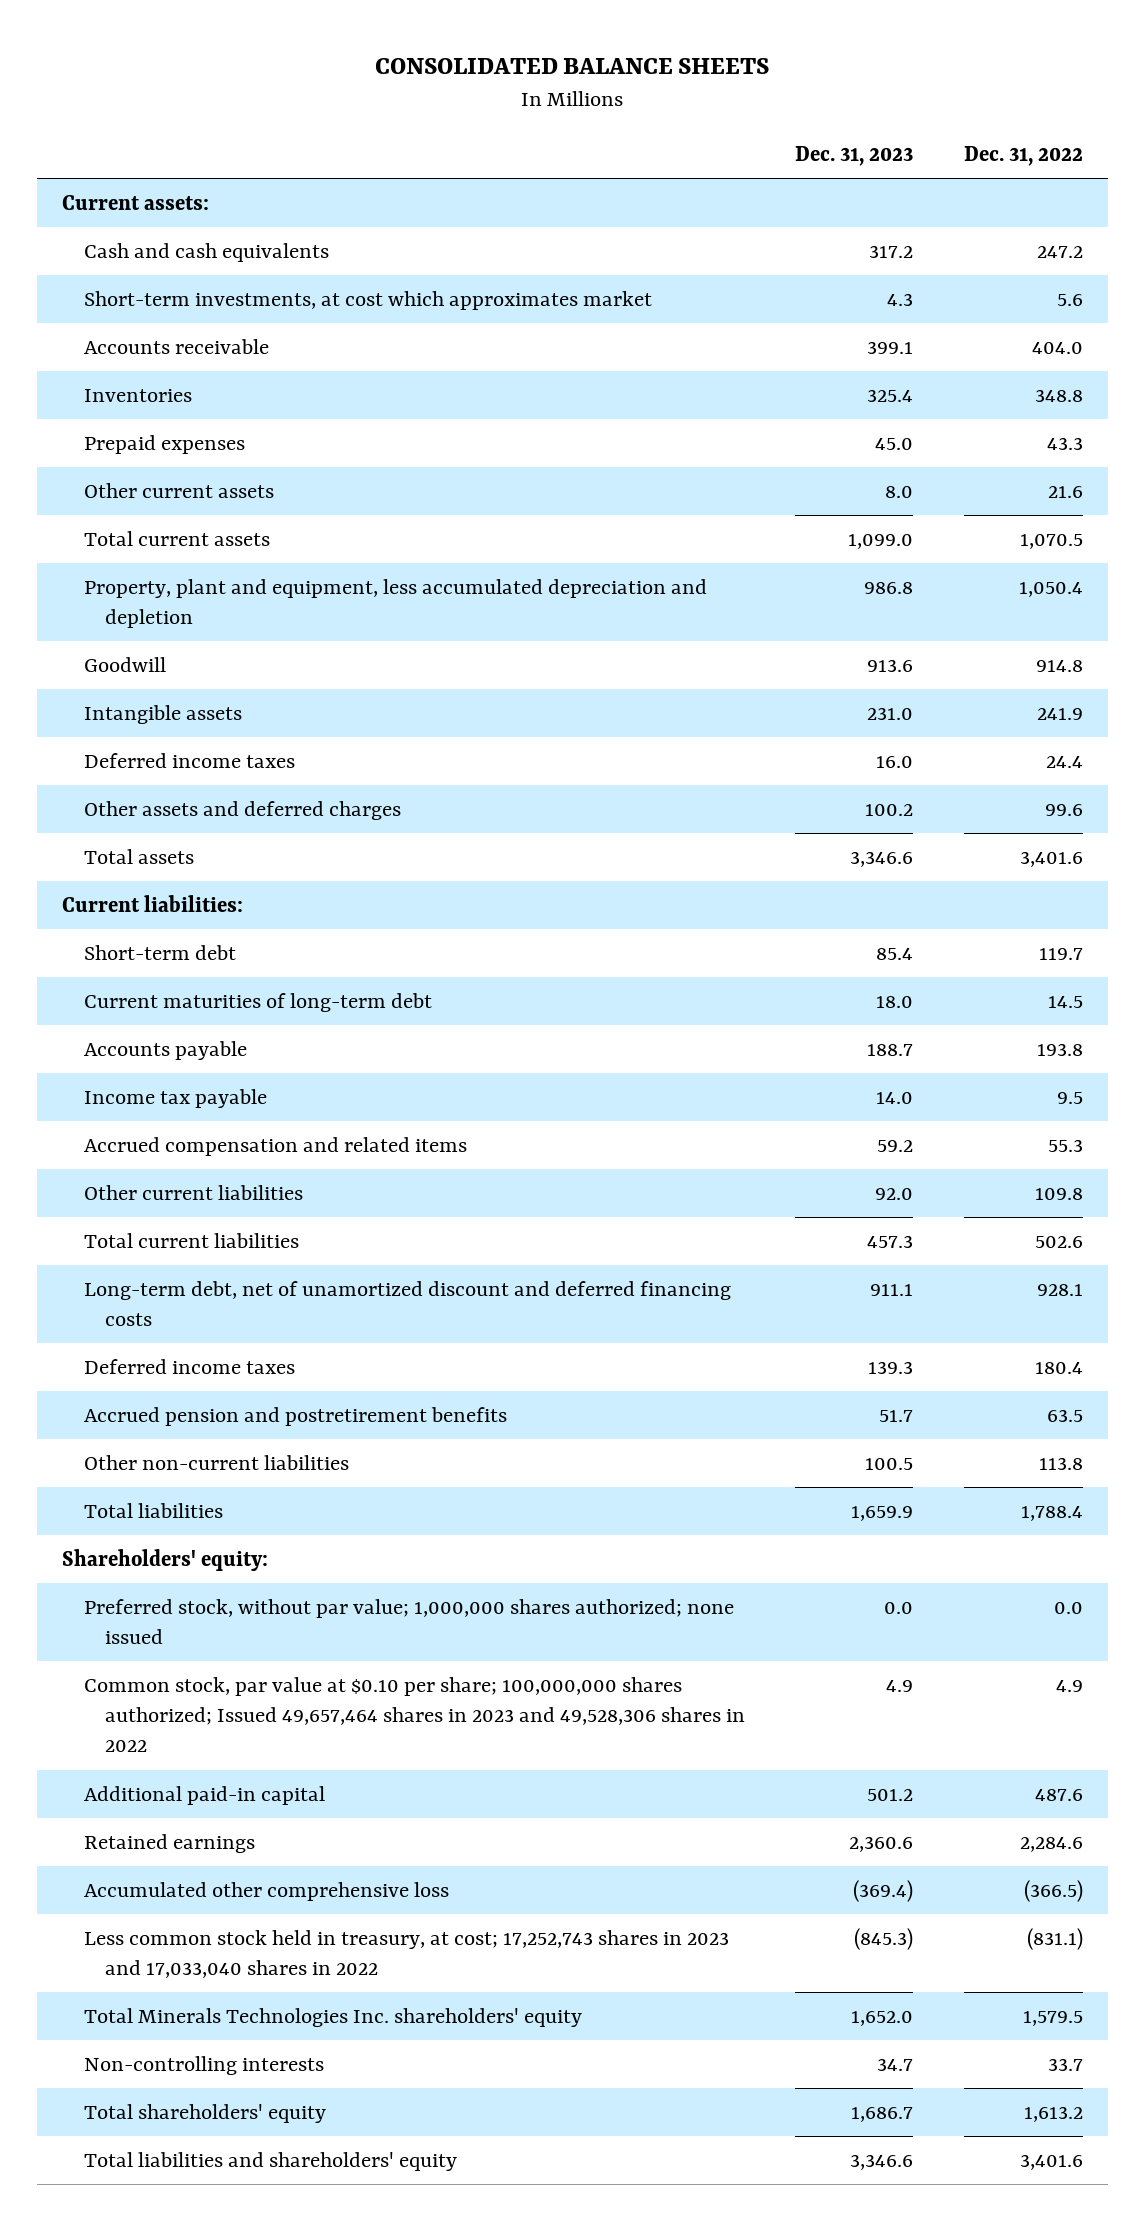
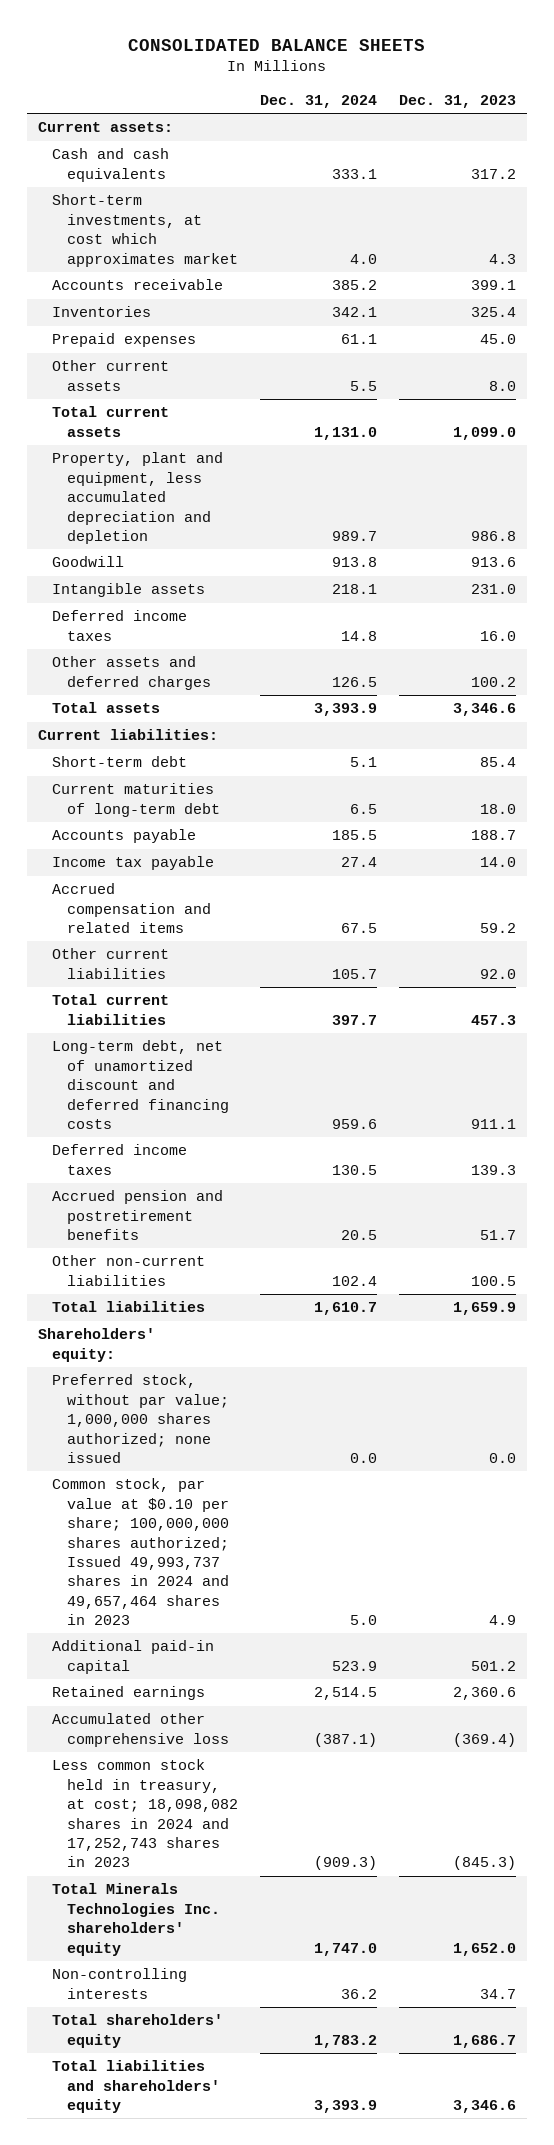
- | Dec. 31, 2023 | Dec. 31, 2022
+ | Dec. 31, 2024 | Dec. 31, 2023
- Common stock, par value at $0.10 per share; 100,000,000 shares authorized; Issued 49,657,464 shares in 2023 and 49,528,306 shares in 2022 | 4.9 | 4.9
+ Common stock, par value at $0.10 per share; 100,000,000 shares authorized; Issued 49,993,737 shares in 2024 and 49,657,464 shares in 2023 | 5.0 | 4.9
- Less common stock held in treasury, at cost; 17,252,743 shares in 2023 and 17,033,040 shares in 2022 | (845.3) | (831.1)
+ Less common stock held in treasury, at cost; 18,098,082 shares in 2024 and 17,252,743 shares in 2023 | (909.3) | (845.3)

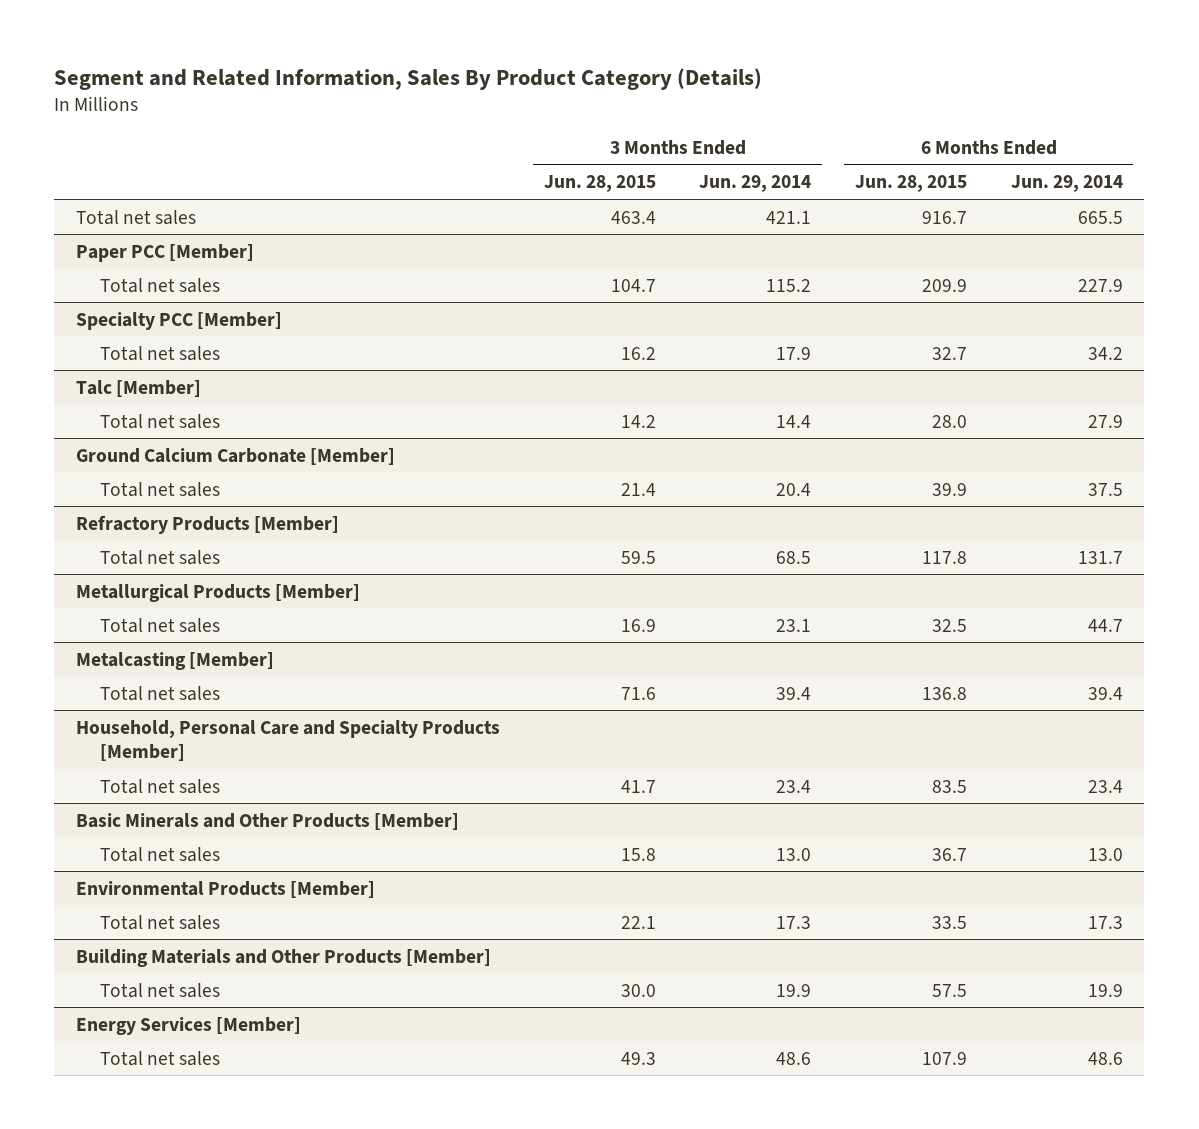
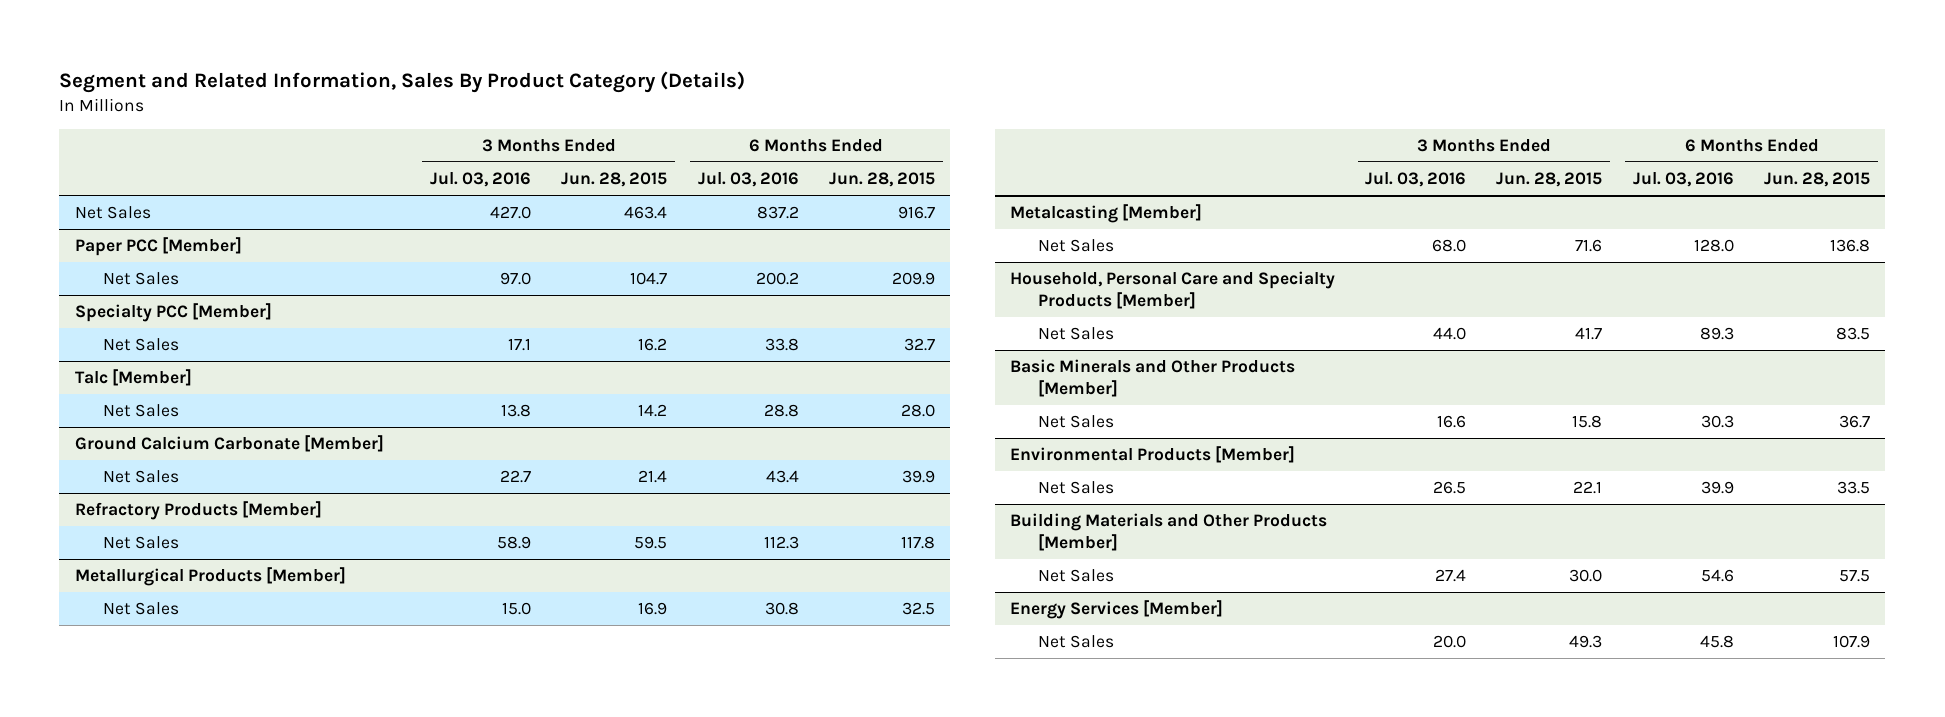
- | 3 Months Ended Jun. 28, 2015 | 3 Months Ended Jun. 29, 2014 | 6 Months Ended Jun. 28, 2015 | 6 Months Ended Jun. 29, 2014
+ | 3 Months Ended Jul. 03, 2016 | 3 Months Ended Jun. 28, 2015 | 6 Months Ended Jul. 03, 2016 | 6 Months Ended Jun. 28, 2015
- Total net sales | 463.4 | 421.1 | 916.7 | 665.5
+ Net Sales | 427.0 | 463.4 | 837.2 | 916.7
@ Paper PCC [Member]
- Total net sales | 104.7 | 115.2 | 209.9 | 227.9
+ Net Sales | 97.0 | 104.7 | 200.2 | 209.9
@ Specialty PCC [Member]
- Total net sales | 16.2 | 17.9 | 32.7 | 34.2
+ Net Sales | 17.1 | 16.2 | 33.8 | 32.7
@ Talc [Member]
- Total net sales | 14.2 | 14.4 | 28.0 | 27.9
+ Net Sales | 13.8 | 14.2 | 28.8 | 28.0
@ Ground Calcium Carbonate [Member]
- Total net sales | 21.4 | 20.4 | 39.9 | 37.5
+ Net Sales | 22.7 | 21.4 | 43.4 | 39.9
@ Refractory Products [Member]
- Total net sales | 59.5 | 68.5 | 117.8 | 131.7
+ Net Sales | 58.9 | 59.5 | 112.3 | 117.8
@ Metallurgical Products [Member]
- Total net sales | 16.9 | 23.1 | 32.5 | 44.7
+ Net Sales | 15.0 | 16.9 | 30.8 | 32.5
@ Metalcasting [Member]
- Total net sales | 71.6 | 39.4 | 136.8 | 39.4
+ Net Sales | 68.0 | 71.6 | 128.0 | 136.8
@ Household, Personal Care and Specialty Products [Member]
- Total net sales | 41.7 | 23.4 | 83.5 | 23.4
+ Net Sales | 44.0 | 41.7 | 89.3 | 83.5
@ Basic Minerals and Other Products [Member]
- Total net sales | 15.8 | 13.0 | 36.7 | 13.0
+ Net Sales | 16.6 | 15.8 | 30.3 | 36.7
@ Environmental Products [Member]
- Total net sales | 22.1 | 17.3 | 33.5 | 17.3
+ Net Sales | 26.5 | 22.1 | 39.9 | 33.5
@ Building Materials and Other Products [Member]
- Total net sales | 30.0 | 19.9 | 57.5 | 19.9
+ Net Sales | 27.4 | 30.0 | 54.6 | 57.5
@ Energy Services [Member]
- Total net sales | 49.3 | 48.6 | 107.9 | 48.6
+ Net Sales | 20.0 | 49.3 | 45.8 | 107.9

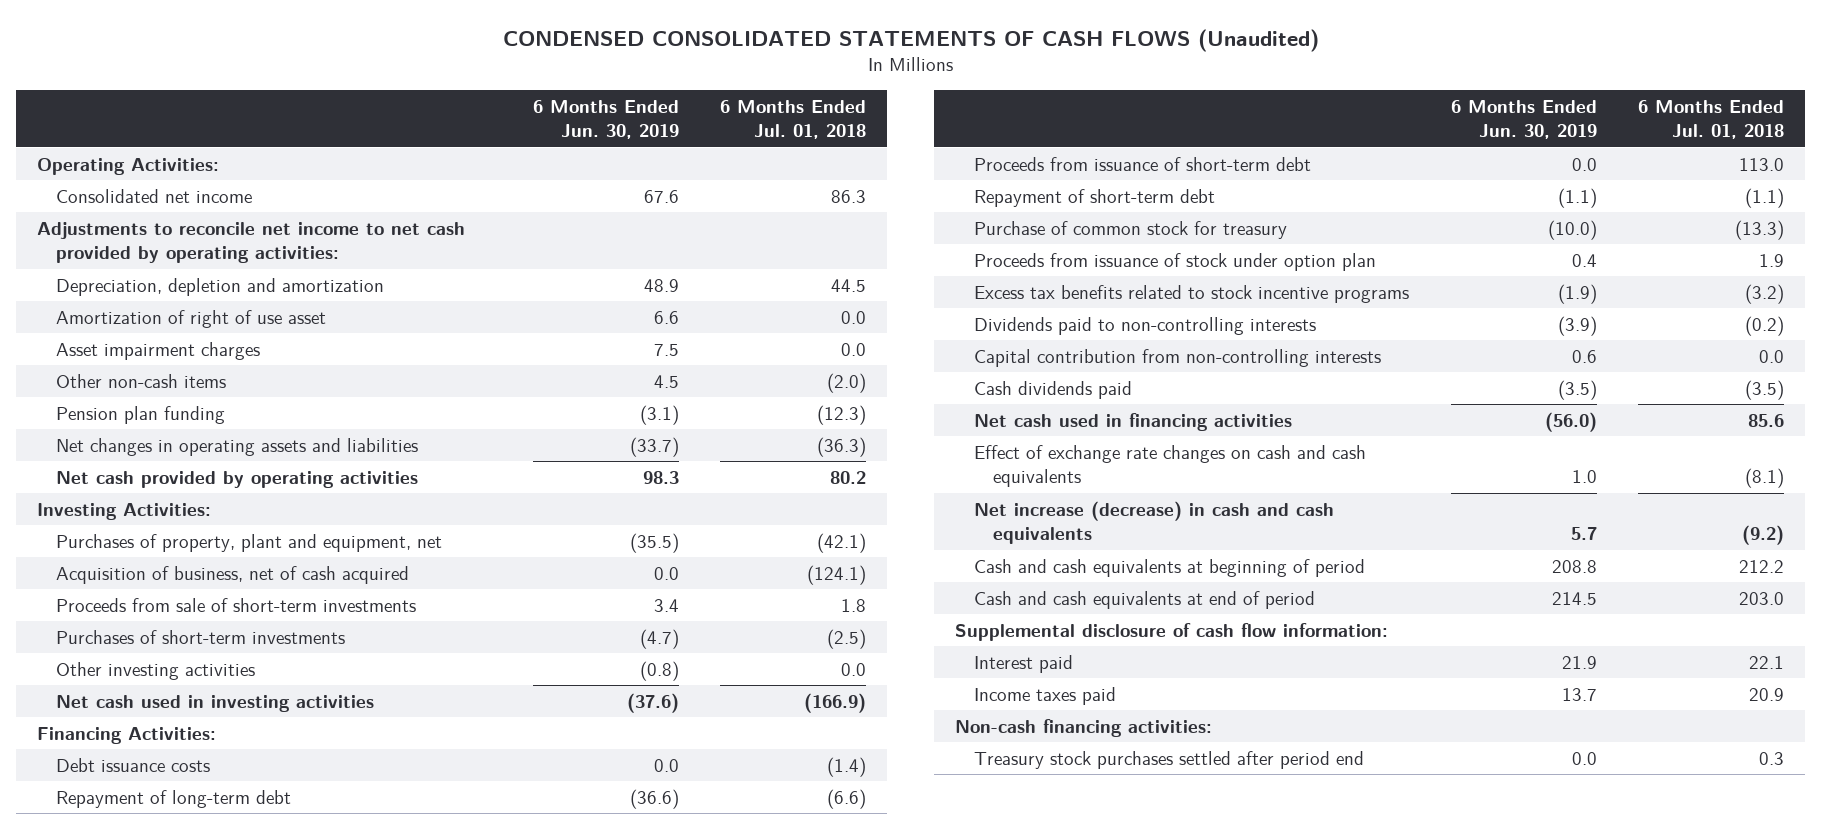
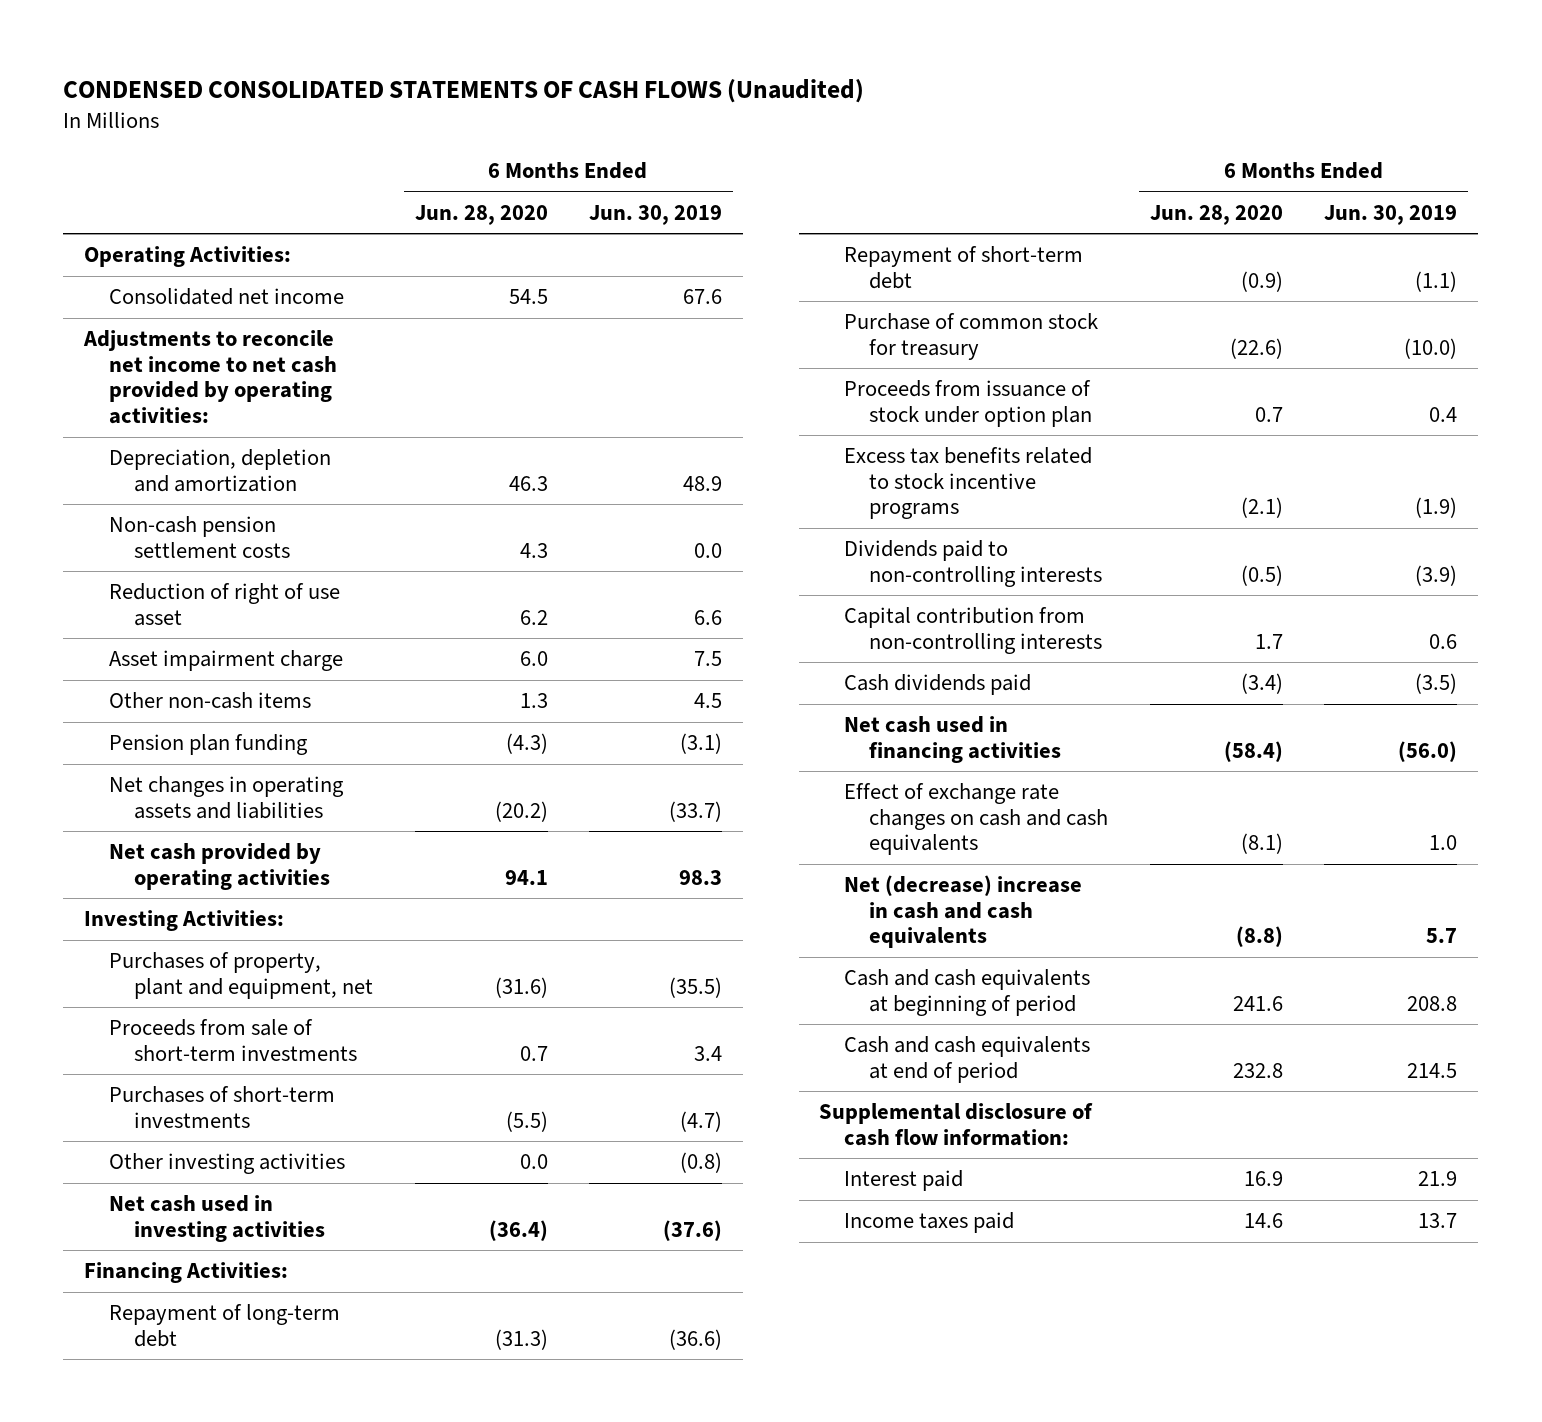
- | 6 Months Ended Jun. 30, 2019 | 6 Months Ended Jul. 01, 2018
+ | 6 Months Ended Jun. 28, 2020 | 6 Months Ended Jun. 30, 2019
- Amortization of right of use asset | 6.6 | 0.0
- Asset impairment charges | 7.5 | 0.0
+ Non-cash pension settlement costs | 4.3 | 0.0
+ Reduction of right of use asset | 6.2 | 6.6
+ Asset impairment charge | 6.0 | 7.5
- Acquisition of business, net of cash acquired | 0.0 | (124.1)
- Debt issuance costs | 0.0 | (1.4)
- Proceeds from issuance of short-term debt | 0.0 | 113.0
- Net increase (decrease) in cash and cash equivalents | 5.7 | (9.2)
+ Net (decrease) increase in cash and cash equivalents | (8.8) | 5.7
- Non-cash financing activities:
- Treasury stock purchases settled after period end | 0.0 | 0.3

